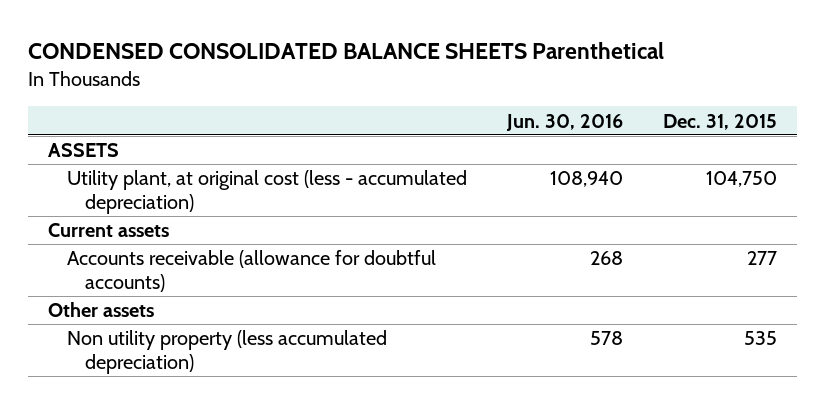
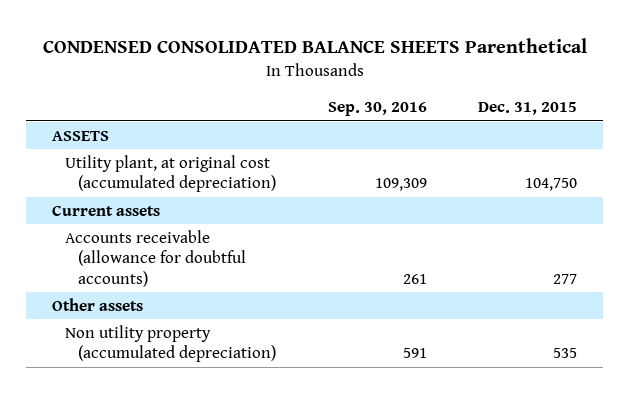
- | Jun. 30, 2016 | Dec. 31, 2015
+ | Sep. 30, 2016 | Dec. 31, 2015
- Utility plant, at original cost (less - accumulated depreciation) | 108,940 | 104,750
+ Utility plant, at original cost (accumulated depreciation) | 109,309 | 104,750
- Non utility property (less accumulated depreciation) | 578 | 535
+ Non utility property (accumulated depreciation) | 591 | 535

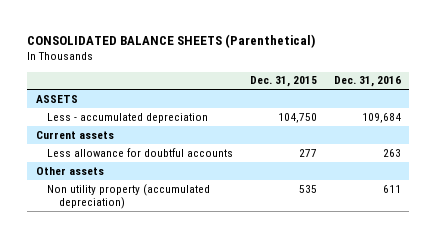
- CONDENSED CONSOLIDATED BALANCE SHEETS Parenthetical
+ CONSOLIDATED BALANCE SHEETS (Parenthetical)
- | Sep. 30, 2016 | Dec. 31, 2015
+ | Dec. 31, 2015 | Dec. 31, 2016
- Utility plant, at original cost (accumulated depreciation) | 109,309 | 104,750
+ Less - accumulated depreciation | 104,750 | 109,684
- Accounts receivable (allowance for doubtful accounts) | 261 | 277
+ Less allowance for doubtful accounts | 277 | 263

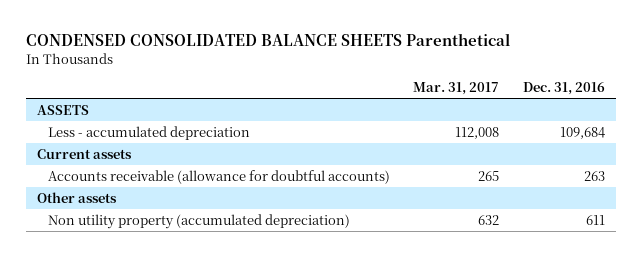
- CONSOLIDATED BALANCE SHEETS (Parenthetical)
+ CONDENSED CONSOLIDATED BALANCE SHEETS Parenthetical
- | Dec. 31, 2015 | Dec. 31, 2016
+ | Mar. 31, 2017 | Dec. 31, 2016
- Less allowance for doubtful accounts | 277 | 263
+ Accounts receivable (allowance for doubtful accounts) | 265 | 263

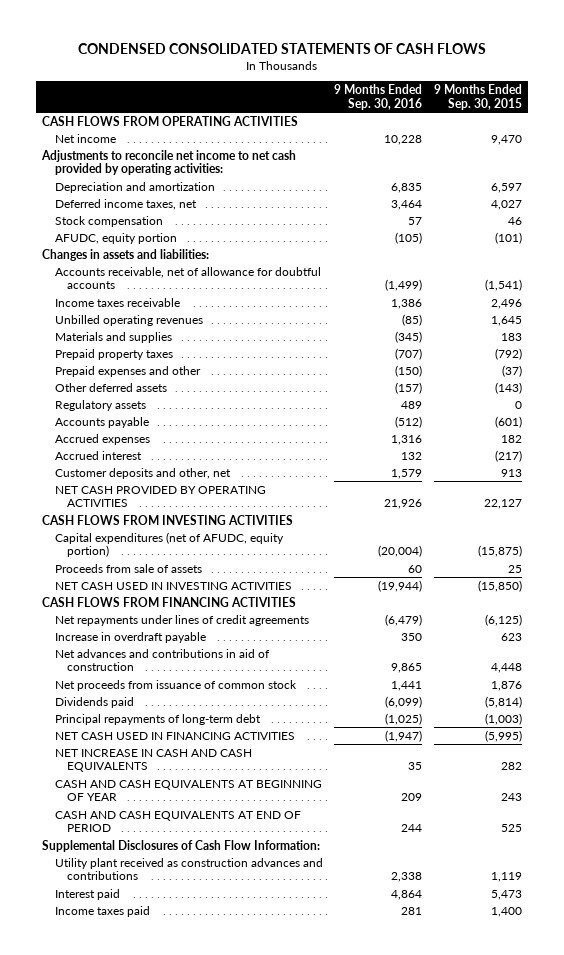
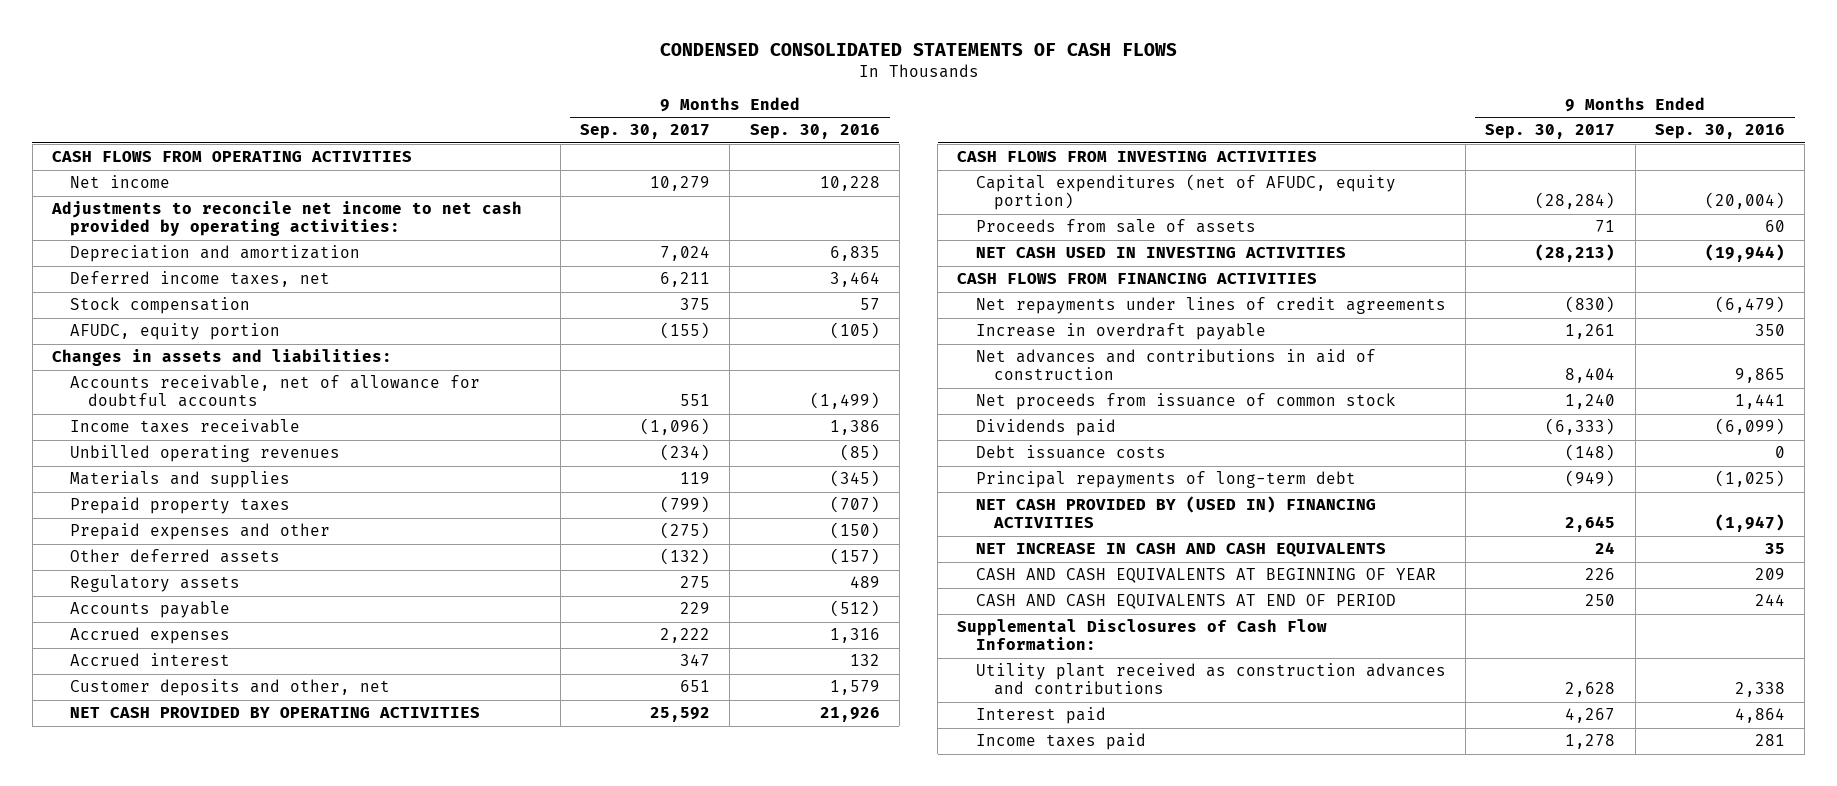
- | 9 Months Ended Sep. 30, 2016 | 9 Months Ended Sep. 30, 2015
+ | 9 Months Ended Sep. 30, 2017 | 9 Months Ended Sep. 30, 2016
+ Debt issuance costs | (148) | 0
- NET CASH USED IN FINANCING ACTIVITIES | (1,947) | (5,995)
+ NET CASH PROVIDED BY (USED IN) FINANCING ACTIVITIES | 2,645 | (1,947)

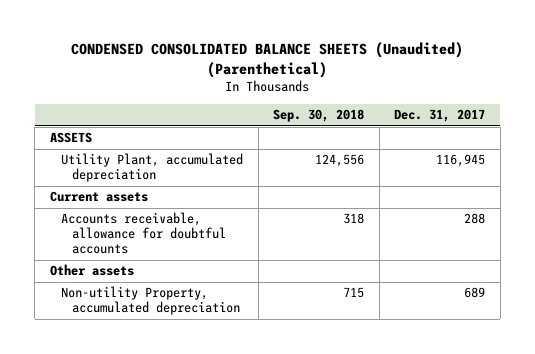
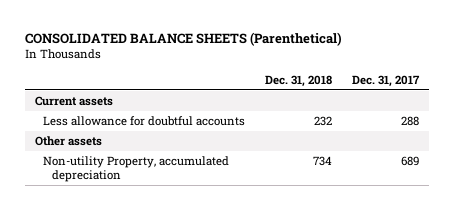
- CONDENSED CONSOLIDATED BALANCE SHEETS (Unaudited) (Parenthetical)
+ CONSOLIDATED BALANCE SHEETS (Parenthetical)
- | Sep. 30, 2018 | Dec. 31, 2017
+ | Dec. 31, 2018 | Dec. 31, 2017
- ASSETS
- Utility Plant, accumulated depreciation | 124,556 | 116,945
- Accounts receivable, allowance for doubtful accounts | 318 | 288
+ Less allowance for doubtful accounts | 232 | 288

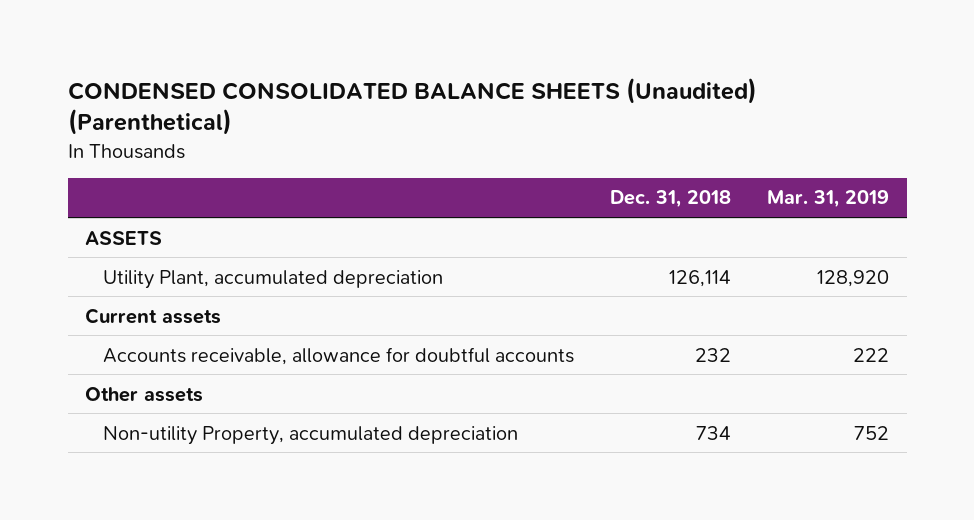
- CONSOLIDATED BALANCE SHEETS (Parenthetical)
+ CONDENSED CONSOLIDATED BALANCE SHEETS (Unaudited) (Parenthetical)
- | Dec. 31, 2018 | Dec. 31, 2017
+ | Dec. 31, 2018 | Mar. 31, 2019
+ ASSETS
+ Utility Plant, accumulated depreciation | 126,114 | 128,920
- Less allowance for doubtful accounts | 232 | 288
+ Accounts receivable, allowance for doubtful accounts | 232 | 222

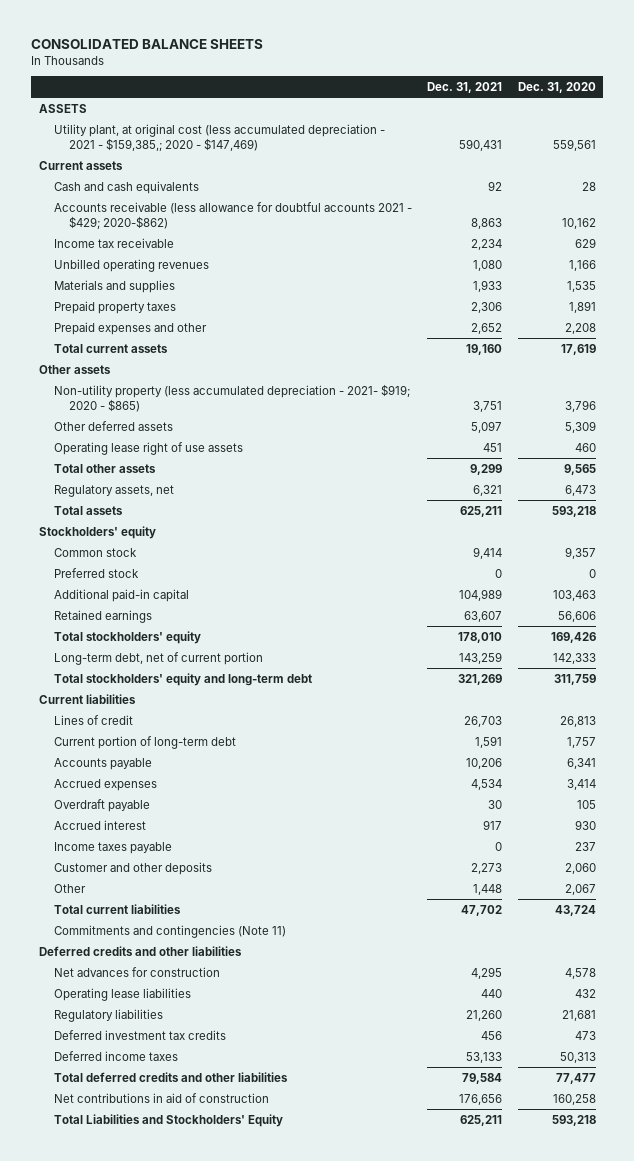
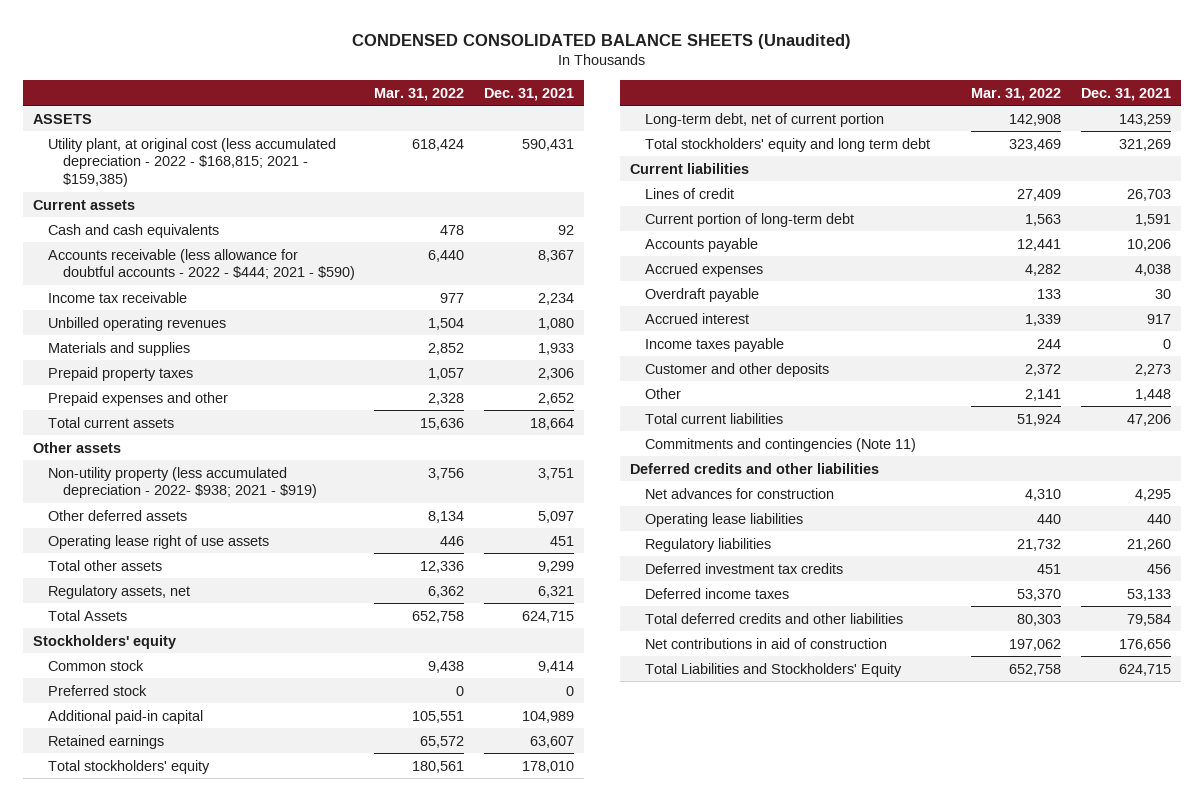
- CONSOLIDATED BALANCE SHEETS
+ CONDENSED CONSOLIDATED BALANCE SHEETS (Unaudited)
- | Dec. 31, 2021 | Dec. 31, 2020
+ | Mar. 31, 2022 | Dec. 31, 2021
- Utility plant, at original cost (less accumulated depreciation - 2021 - $159,385,; 2020 - $147,469) | 590,431 | 559,561
+ Utility plant, at original cost (less accumulated depreciation - 2022 - $168,815; 2021 - $159,385) | 618,424 | 590,431
- Accounts receivable (less allowance for doubtful accounts 2021 - $429; 2020-$862) | 8,863 | 10,162
+ Accounts receivable (less allowance for doubtful accounts - 2022 - $444; 2021 - $590) | 6,440 | 8,367
- Total current assets | 19,160 | 17,619
+ Total current assets | 15,636 | 18,664
- Non-utility property (less accumulated depreciation - 2021- $919; 2020 - $865) | 3,751 | 3,796
+ Non-utility property (less accumulated depreciation - 2022- $938; 2021 - $919) | 3,756 | 3,751
- Total assets | 625,211 | 593,218
+ Total Assets | 652,758 | 624,715
- Total stockholders' equity and long-term debt | 321,269 | 311,759
+ Total stockholders' equity and long term debt | 323,469 | 321,269
- Accrued expenses | 4,534 | 3,414
+ Accrued expenses | 4,282 | 4,038
- Total current liabilities | 47,702 | 43,724
+ Total current liabilities | 51,924 | 47,206
- Total Liabilities and Stockholders' Equity | 625,211 | 593,218
+ Total Liabilities and Stockholders' Equity | 652,758 | 624,715

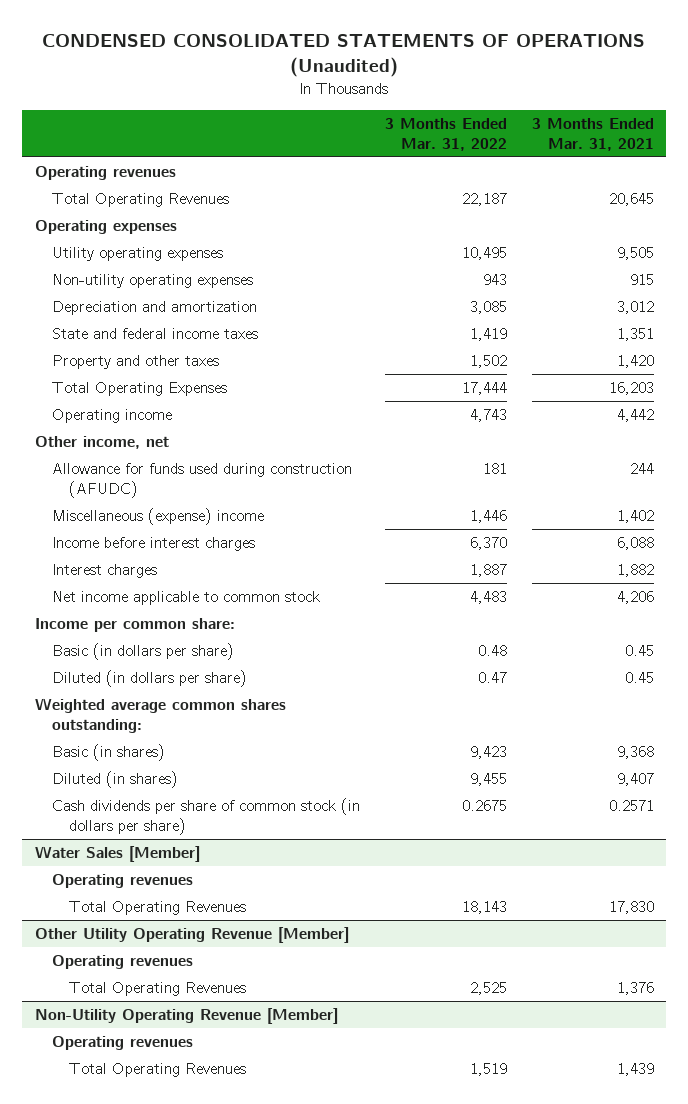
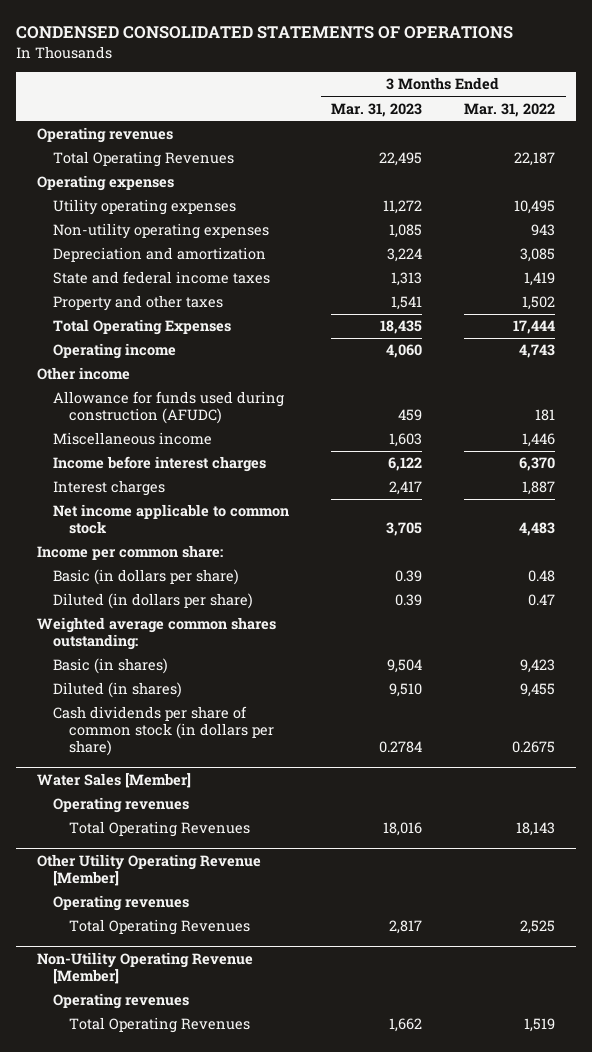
- CONDENSED CONSOLIDATED STATEMENTS OF OPERATIONS (Unaudited)
+ CONDENSED CONSOLIDATED STATEMENTS OF OPERATIONS
- | 3 Months Ended Mar. 31, 2022 | 3 Months Ended Mar. 31, 2021
+ | 3 Months Ended Mar. 31, 2023 | 3 Months Ended Mar. 31, 2022
- Other income, net
+ Other income
- Miscellaneous (expense) income | 1,446 | 1,402
+ Miscellaneous income | 1,603 | 1,446

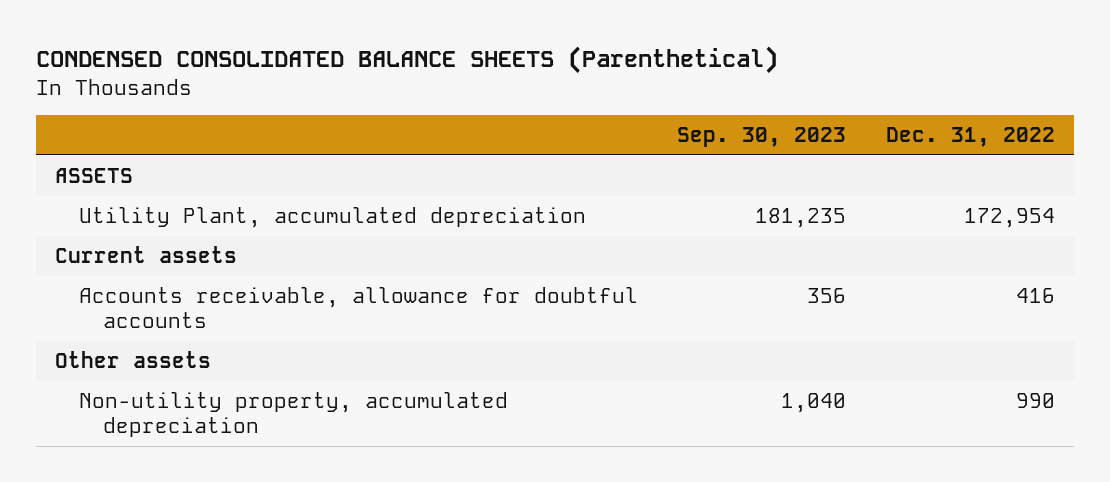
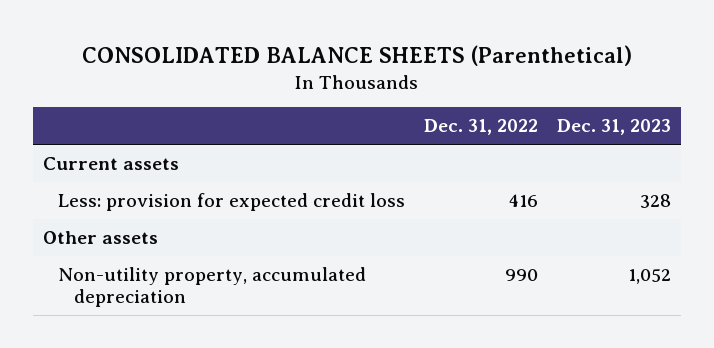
- CONDENSED CONSOLIDATED BALANCE SHEETS (Parenthetical)
+ CONSOLIDATED BALANCE SHEETS (Parenthetical)
- | Sep. 30, 2023 | Dec. 31, 2022
+ | Dec. 31, 2022 | Dec. 31, 2023
- ASSETS
- Utility Plant, accumulated depreciation | 181,235 | 172,954
- Accounts receivable, allowance for doubtful accounts | 356 | 416
+ Less: provision for expected credit loss | 416 | 328

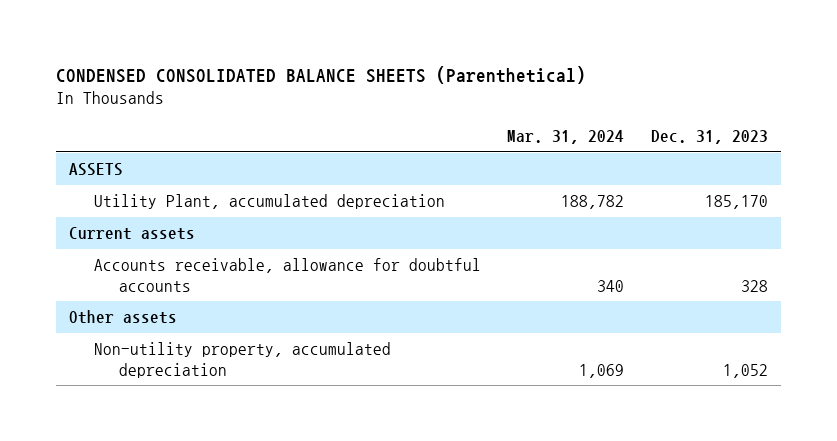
- CONSOLIDATED BALANCE SHEETS (Parenthetical)
+ CONDENSED CONSOLIDATED BALANCE SHEETS (Parenthetical)
- | Dec. 31, 2022 | Dec. 31, 2023
+ | Mar. 31, 2024 | Dec. 31, 2023
+ ASSETS
+ Utility Plant, accumulated depreciation | 188,782 | 185,170
- Less: provision for expected credit loss | 416 | 328
+ Accounts receivable, allowance for doubtful accounts | 340 | 328

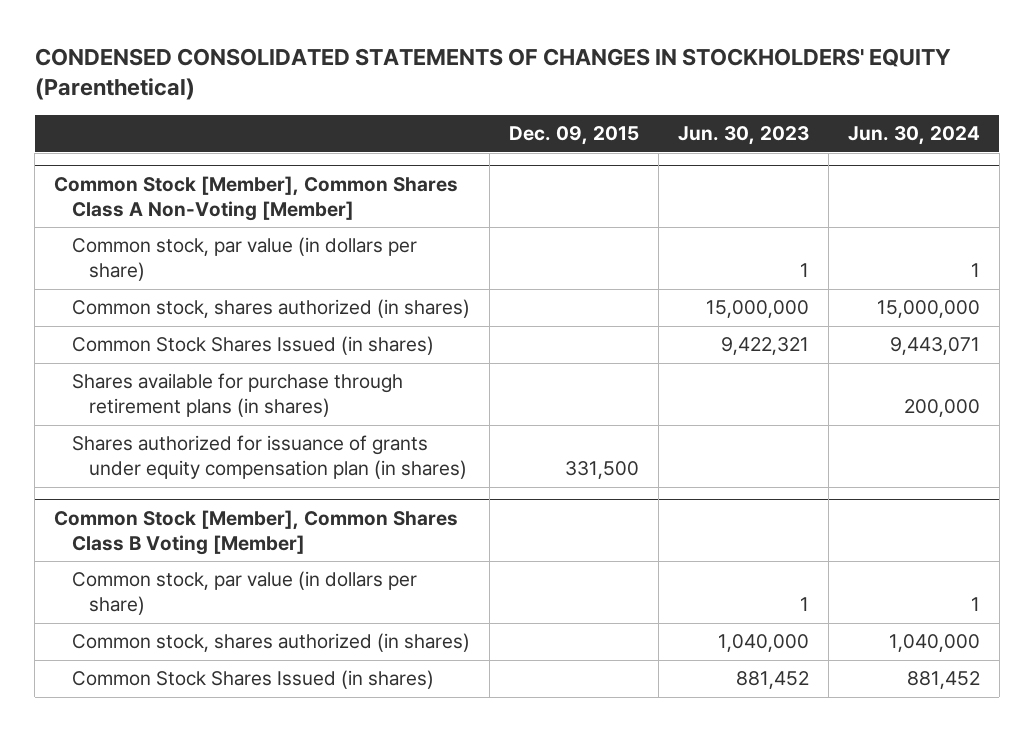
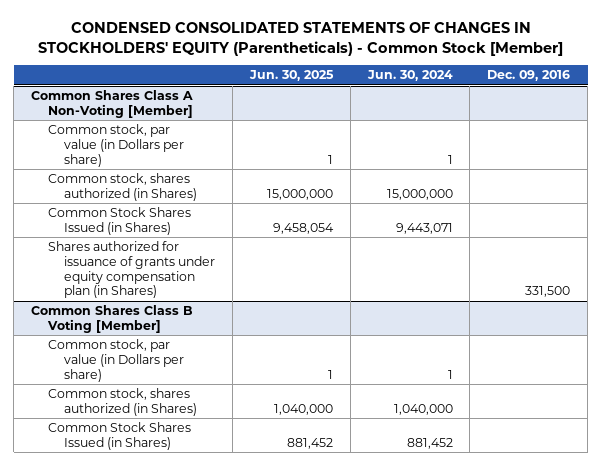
- CONDENSED CONSOLIDATED STATEMENTS OF CHANGES IN STOCKHOLDERS' EQUITY (Parenthetical)
+ CONDENSED CONSOLIDATED STATEMENTS OF CHANGES IN STOCKHOLDERS' EQUITY (Parentheticals) - Common Stock [Member]
- | Dec. 09, 2015 | Jun. 30, 2023 | Jun. 30, 2024
+ | Jun. 30, 2025 | Jun. 30, 2024 | Dec. 09, 2016
- Common Stock [Member], Common Shares Class A Non-Voting [Member]
- Common stock, par value (in dollars per share) | | 1 | 1
- Common stock, shares authorized (in shares) | | 15,000,000 | 15,000,000
- Common Stock Shares Issued (in shares) | | 9,422,321 | 9,443,071
- Shares available for purchase through retirement plans (in shares) | | | 200,000
- Shares authorized for issuance of grants under equity compensation plan (in shares) | 331,500 | |
- Common Stock [Member], Common Shares Class B Voting [Member]
- Common stock, par value (in dollars per share) | | 1 | 1
- Common stock, shares authorized (in shares) | | 1,040,000 | 1,040,000
- Common Stock Shares Issued (in shares) | | 881,452 | 881,452
+ Common Shares Class A Non-Voting [Member]
+ Common stock, par value (in Dollars per share) | 1 | 1 |
+ Common stock, shares authorized (in Shares) | 15,000,000 | 15,000,000 |
+ Common Stock Shares Issued (in Shares) | 9,458,054 | 9,443,071 |
+ Shares authorized for issuance of grants under equity compensation plan (in Shares) | | | 331,500
+ Common Shares Class B Voting [Member]
+ Common stock, par value (in Dollars per share) | 1 | 1 |
+ Common stock, shares authorized (in Shares) | 1,040,000 | 1,040,000 |
+ Common Stock Shares Issued (in Shares) | 881,452 | 881,452 |

